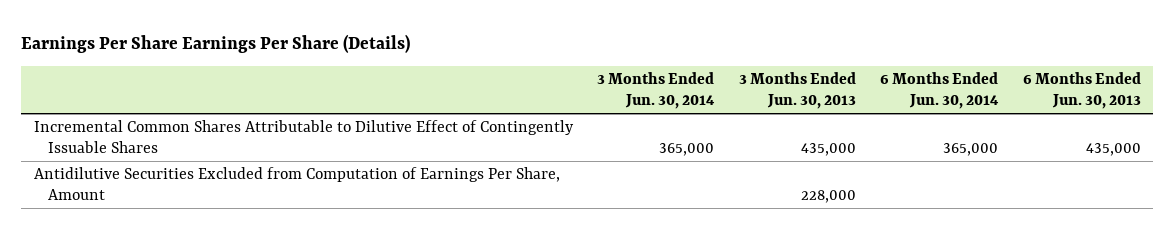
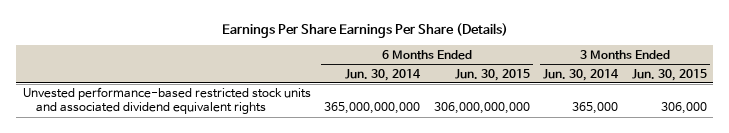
- | 3 Months Ended Jun. 30, 2014 | 3 Months Ended Jun. 30, 2013 | 6 Months Ended Jun. 30, 2014 | 6 Months Ended Jun. 30, 2013
+ | 6 Months Ended Jun. 30, 2014 | 6 Months Ended Jun. 30, 2015 | 3 Months Ended Jun. 30, 2014 | 3 Months Ended Jun. 30, 2015
- Incremental Common Shares Attributable to Dilutive Effect of Contingently Issuable Shares | 365,000 | 435,000 | 365,000 | 435,000
- Antidilutive Securities Excluded from Computation of Earnings Per Share, Amount | | 228,000 | |
+ Unvested performance-based restricted stock units and associated dividend equivalent rights | 365,000,000,000 | 306,000,000,000 | 365,000 | 306,000

